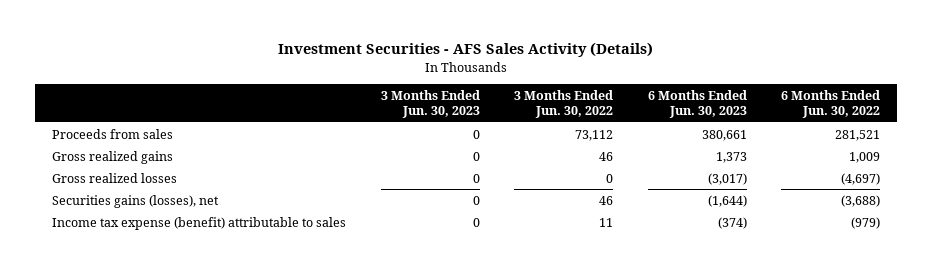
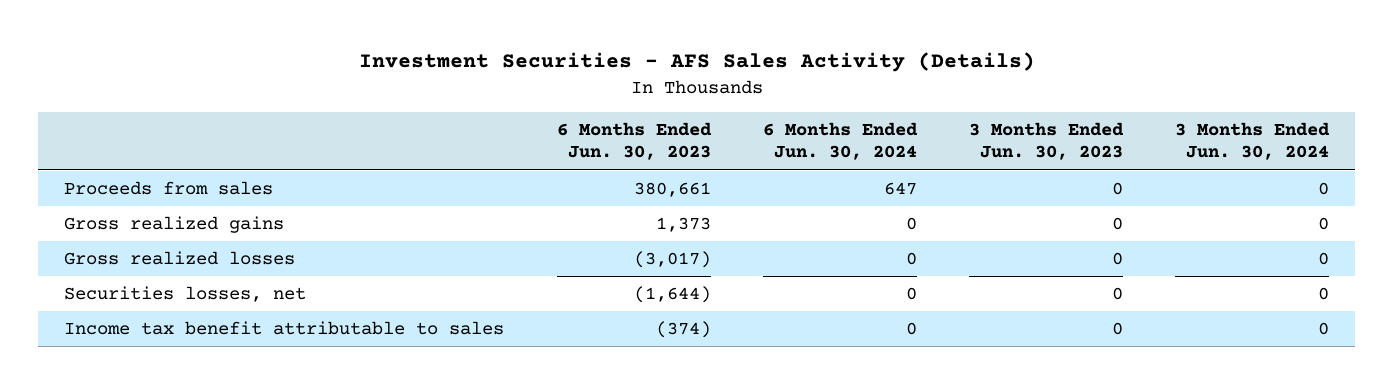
- | 3 Months Ended Jun. 30, 2023 | 3 Months Ended Jun. 30, 2022 | 6 Months Ended Jun. 30, 2023 | 6 Months Ended Jun. 30, 2022
+ | 6 Months Ended Jun. 30, 2023 | 6 Months Ended Jun. 30, 2024 | 3 Months Ended Jun. 30, 2023 | 3 Months Ended Jun. 30, 2024
- Securities gains (losses), net | 0 | 46 | (1,644) | (3,688)
- Income tax expense (benefit) attributable to sales | 0 | 11 | (374) | (979)
+ Securities losses, net | (1,644) | 0 | 0 | 0
+ Income tax benefit attributable to sales | (374) | 0 | 0 | 0

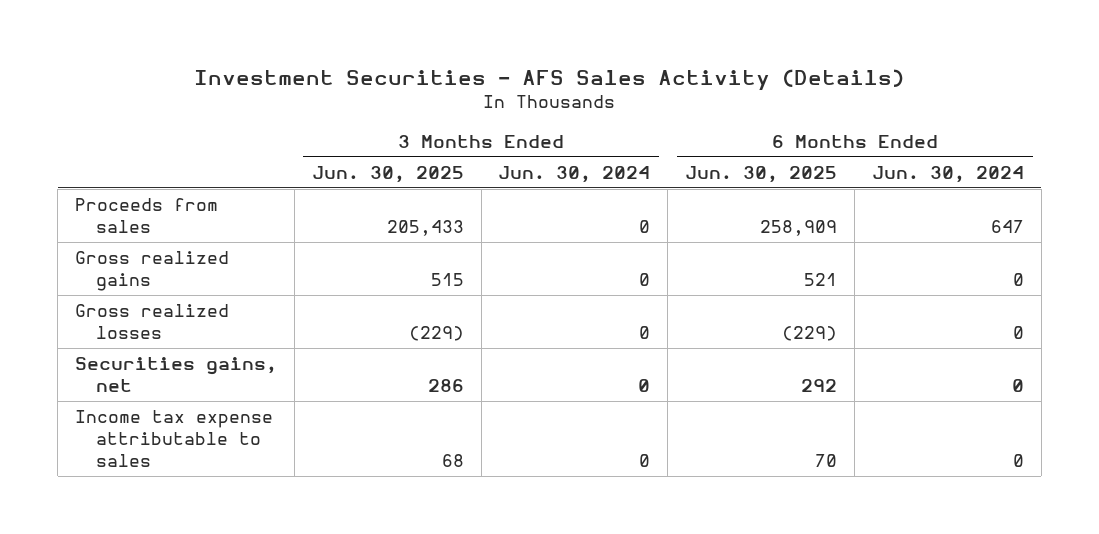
- | 6 Months Ended Jun. 30, 2023 | 6 Months Ended Jun. 30, 2024 | 3 Months Ended Jun. 30, 2023 | 3 Months Ended Jun. 30, 2024
+ | 3 Months Ended Jun. 30, 2025 | 3 Months Ended Jun. 30, 2024 | 6 Months Ended Jun. 30, 2025 | 6 Months Ended Jun. 30, 2024
- Securities losses, net | (1,644) | 0 | 0 | 0
- Income tax benefit attributable to sales | (374) | 0 | 0 | 0
+ Securities gains, net | 286 | 0 | 292 | 0
+ Income tax expense attributable to sales | 68 | 0 | 70 | 0

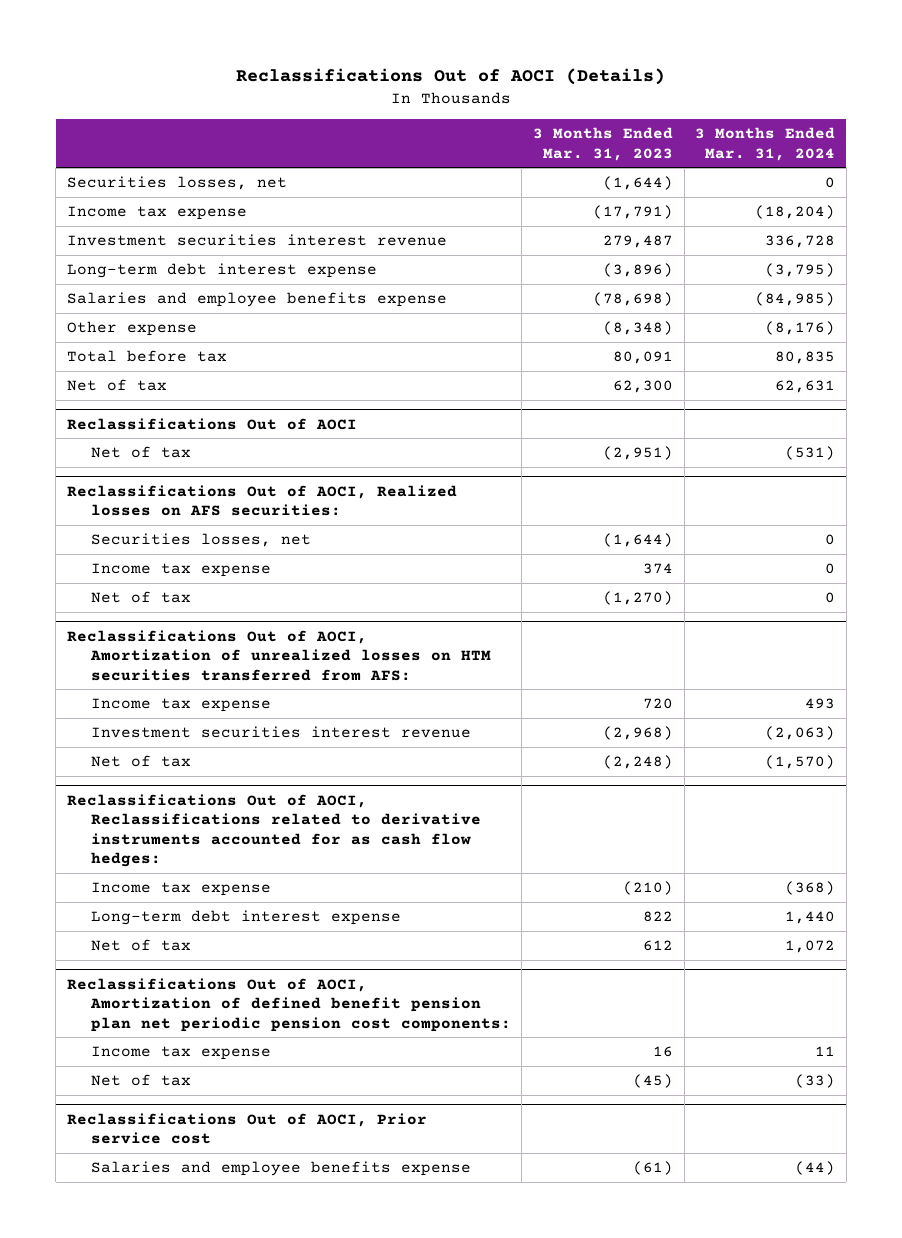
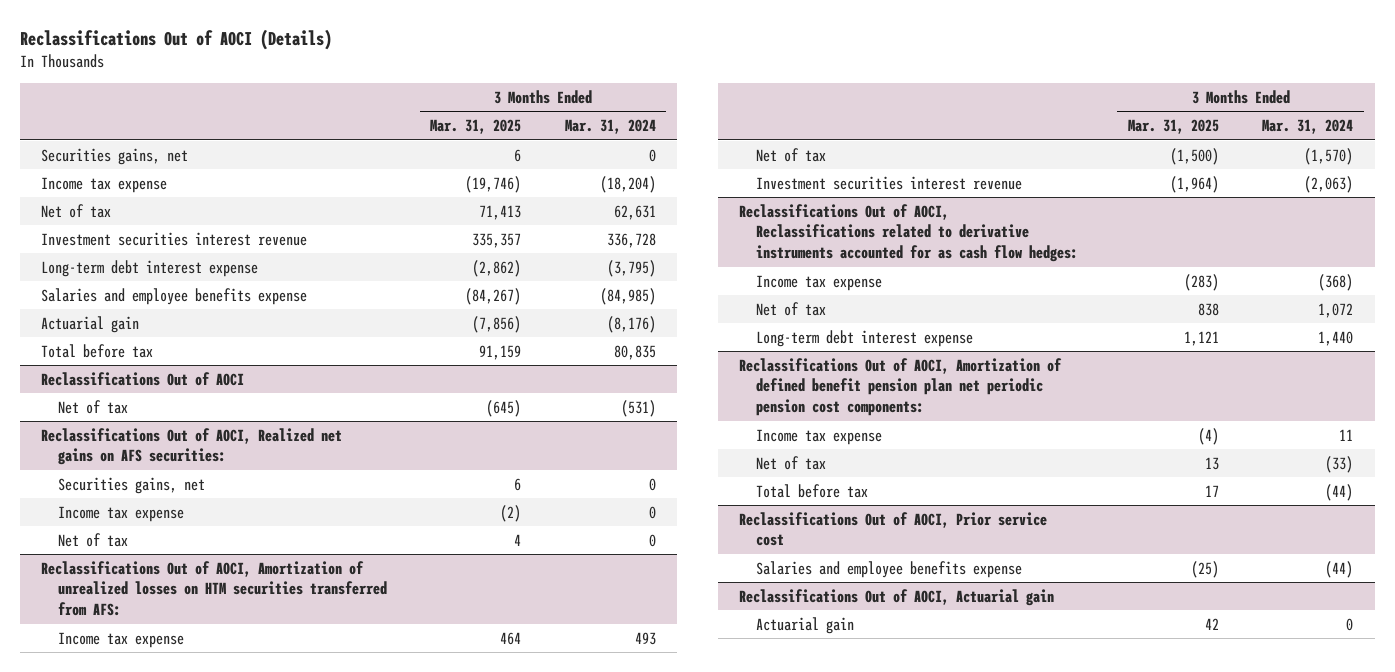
- | 3 Months Ended Mar. 31, 2023 | 3 Months Ended Mar. 31, 2024
+ | 3 Months Ended Mar. 31, 2025 | 3 Months Ended Mar. 31, 2024
- Securities losses, net | (1,644) | 0
+ Securities gains, net | 6 | 0
moved up: Net of tax | 71,413 | 62,631
- Other expense | (8,348) | (8,176)
+ Actuarial gain | (7,856) | (8,176)
- Reclassifications Out of AOCI, Realized losses on AFS securities:
- Securities losses, net | (1,644) | 0
+ Reclassifications Out of AOCI, Realized net gains on AFS securities:
+ Securities gains, net | 6 | 0
@ Reclassifications Out of AOCI, Amortization of unrealized losses on HTM securities transferred from AFS:
moved down: Investment securities interest revenue | (1,964) | (2,063)
@ Reclassifications Out of AOCI, Reclassifications related to derivative instruments accounted for as cash flow hedges:
moved down: Long-term debt interest expense | 1,121 | 1,440
@ Reclassifications Out of AOCI, Amortization of defined benefit pension plan net periodic pension cost components:
+ Total before tax | 17 | (44)
+ Reclassifications Out of AOCI, Actuarial gain
+ Actuarial gain | 42 | 0

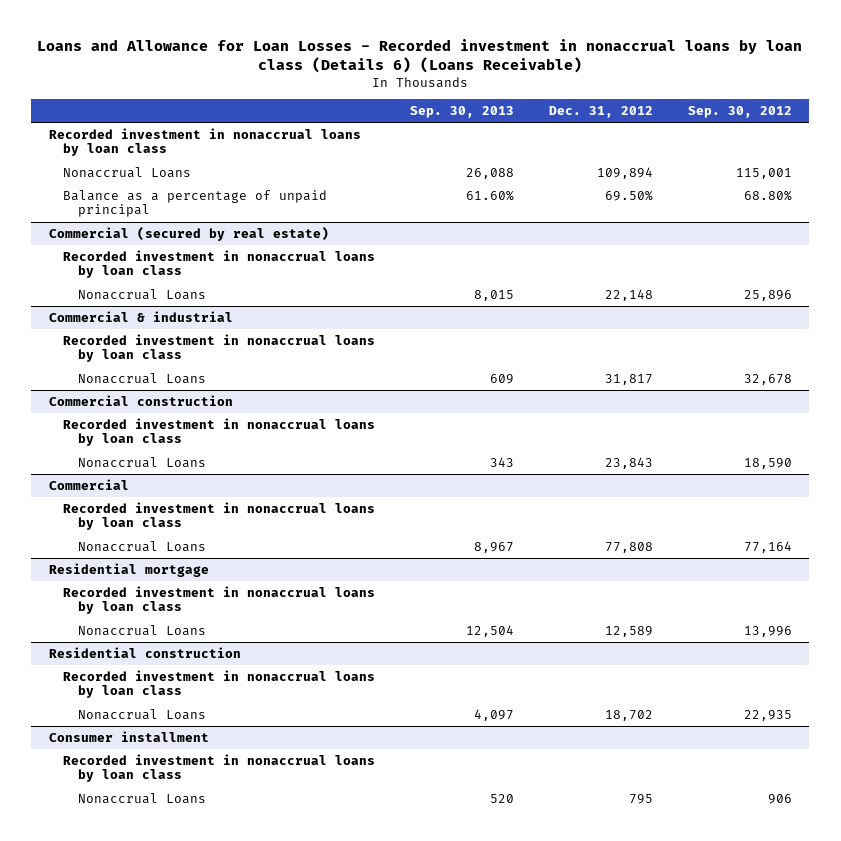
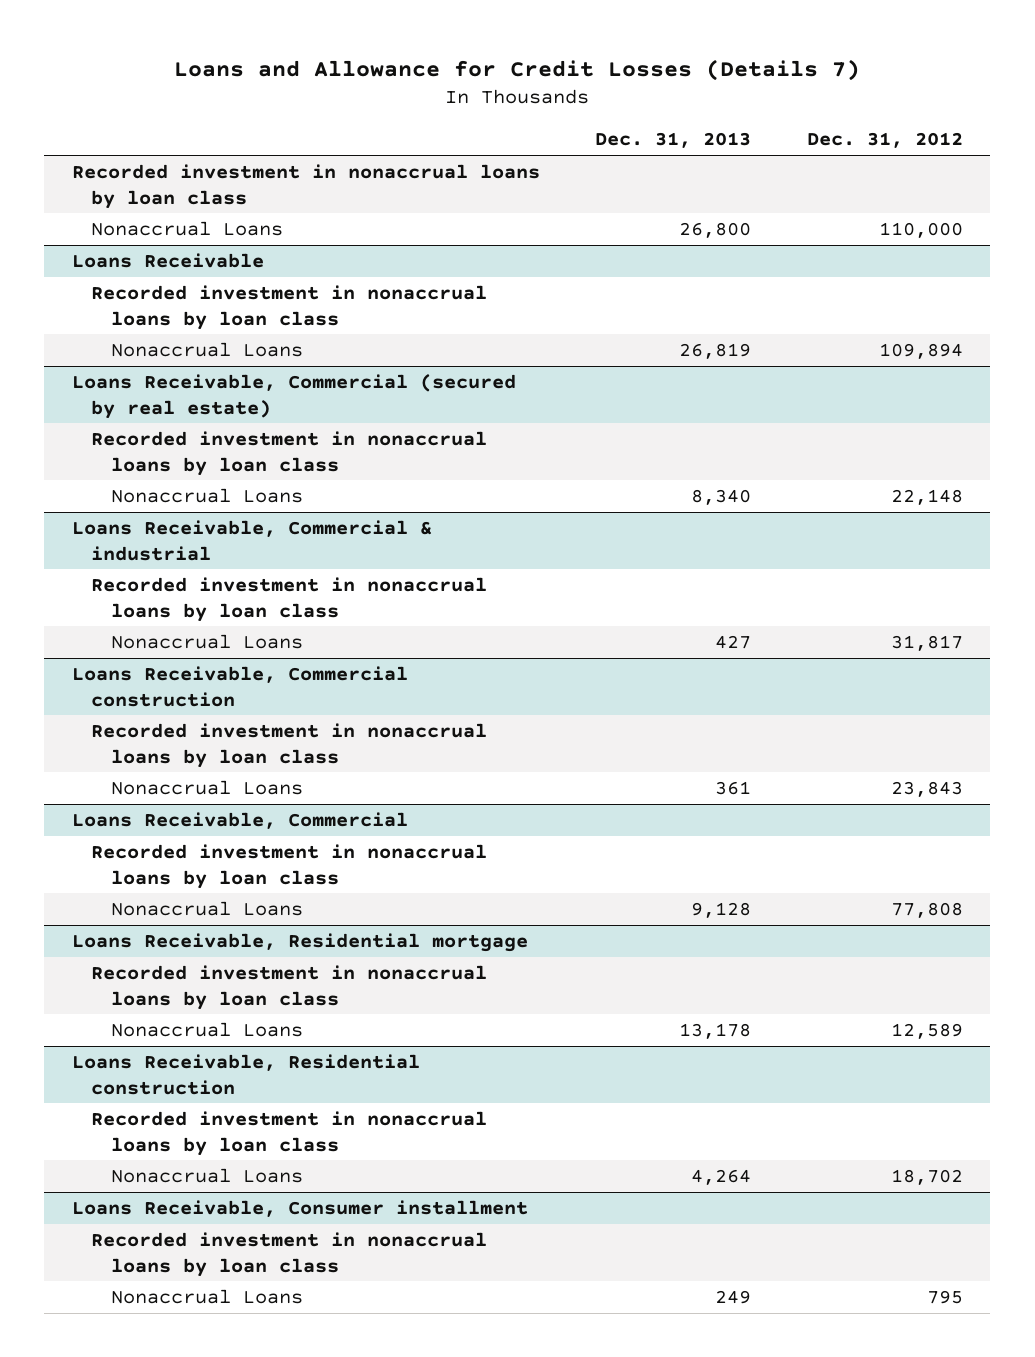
- Loans and Allowance for Loan Losses - Recorded investment in nonaccrual loans by loan class (Details 6) (Loans Receivable)
+ Loans and Allowance for Credit Losses (Details 7)
- | Sep. 30, 2013 | Dec. 31, 2012 | Sep. 30, 2012
+ | Dec. 31, 2013 | Dec. 31, 2012
+ Nonaccrual Loans | 26,800 | 110,000
+ Loans Receivable
+ Recorded investment in nonaccrual loans by loan class
- Balance as a percentage of unpaid principal | 61.60% | 69.50% | 68.80%
- Commercial (secured by real estate)
+ Loans Receivable, Commercial (secured by real estate)
- Commercial & industrial
+ Loans Receivable, Commercial & industrial
- Commercial construction
+ Loans Receivable, Commercial construction
- Commercial
+ Loans Receivable, Commercial
- Residential mortgage
+ Loans Receivable, Residential mortgage
- Residential construction
+ Loans Receivable, Residential construction
- Consumer installment
+ Loans Receivable, Consumer installment

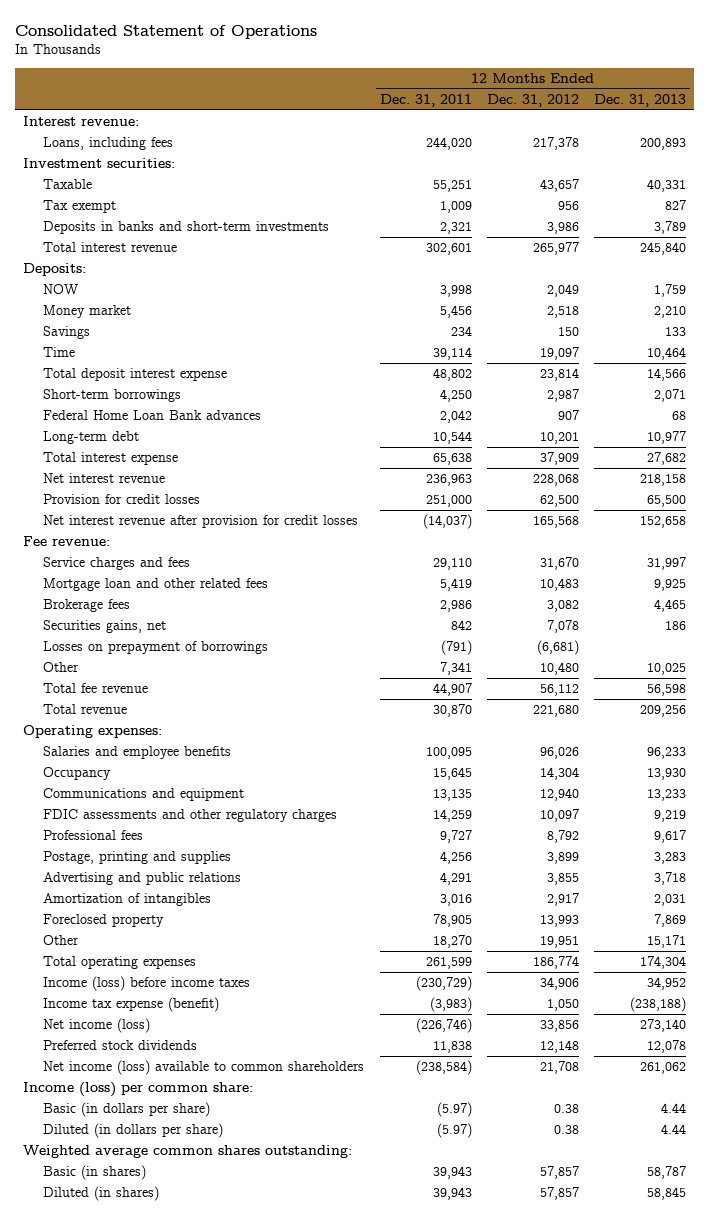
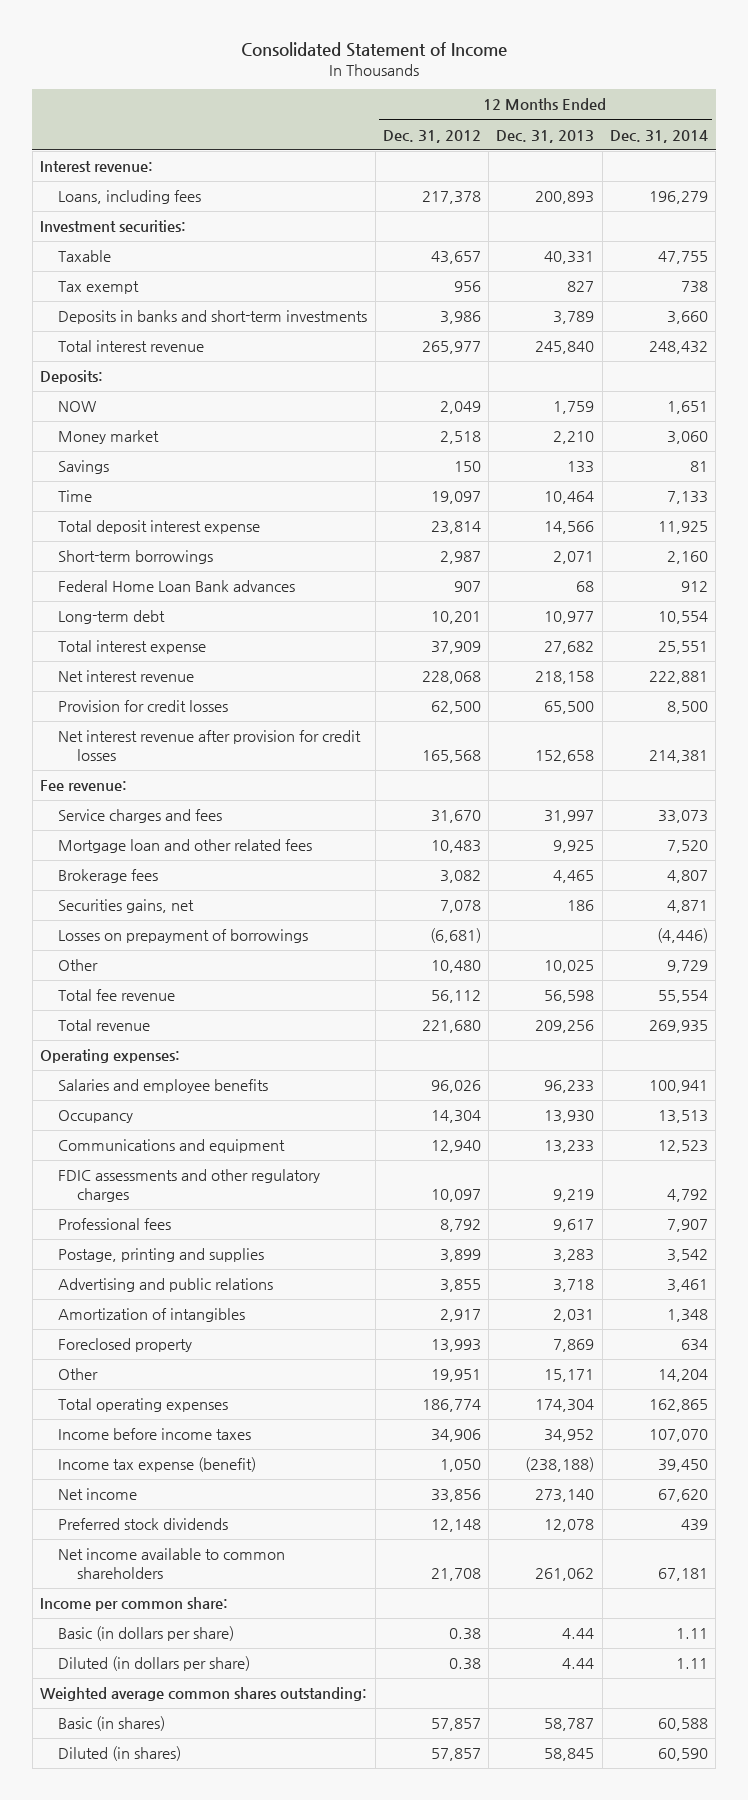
- Consolidated Statement of Operations
+ Consolidated Statement of Income
- | 12 Months Ended Dec. 31, 2011 | 12 Months Ended Dec. 31, 2012 | 12 Months Ended Dec. 31, 2013
+ | 12 Months Ended Dec. 31, 2012 | 12 Months Ended Dec. 31, 2013 | 12 Months Ended Dec. 31, 2014
- Income (loss) before income taxes | (230,729) | 34,906 | 34,952
+ Income before income taxes | 34,906 | 34,952 | 107,070
- Net income (loss) | (226,746) | 33,856 | 273,140
+ Net income | 33,856 | 273,140 | 67,620
- Net income (loss) available to common shareholders | (238,584) | 21,708 | 261,062
- Income (loss) per common share:
+ Net income available to common shareholders | 21,708 | 261,062 | 67,181
+ Income per common share:

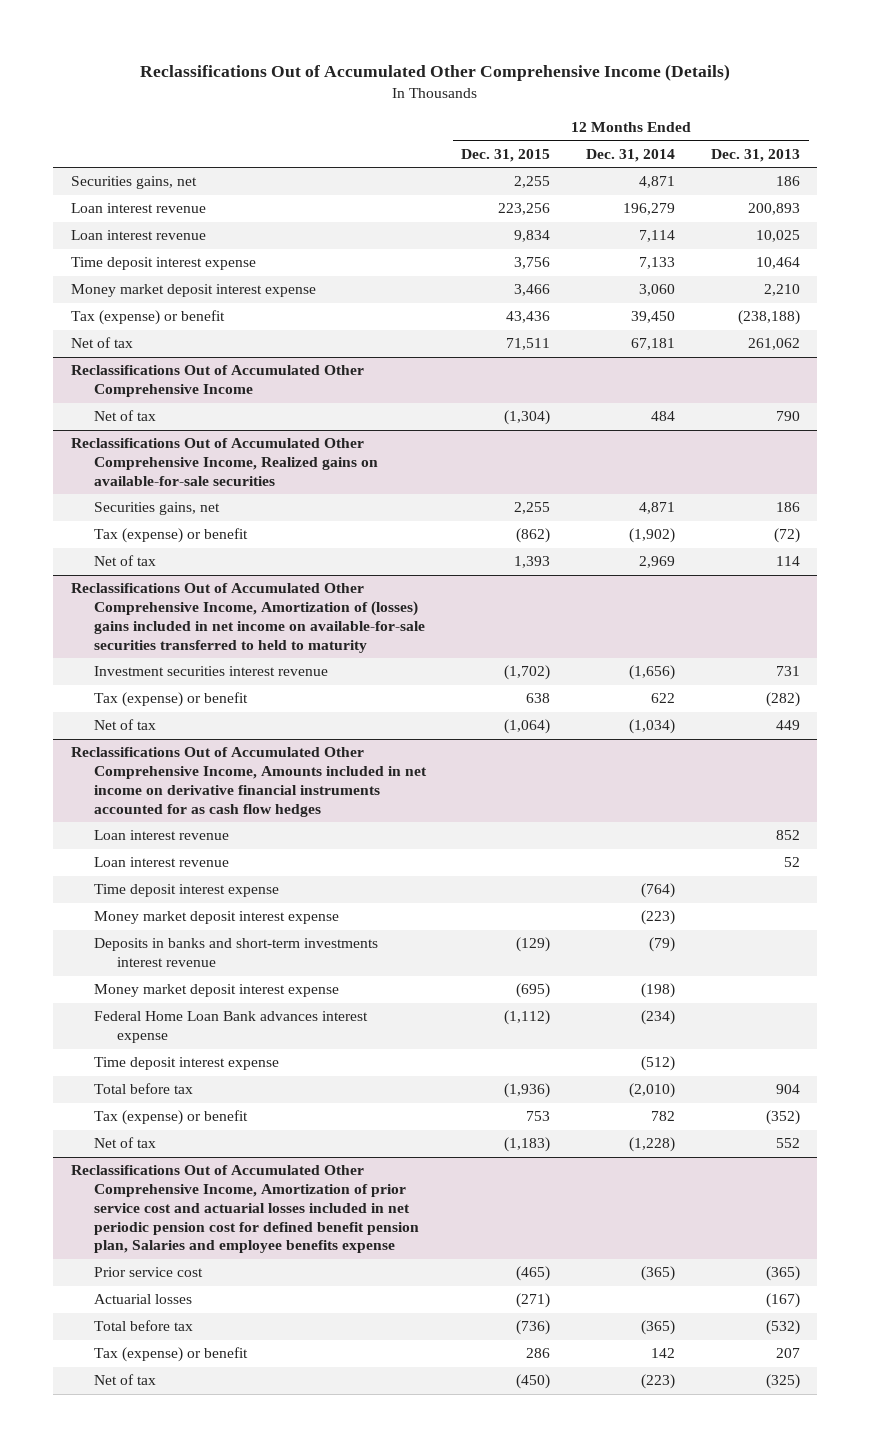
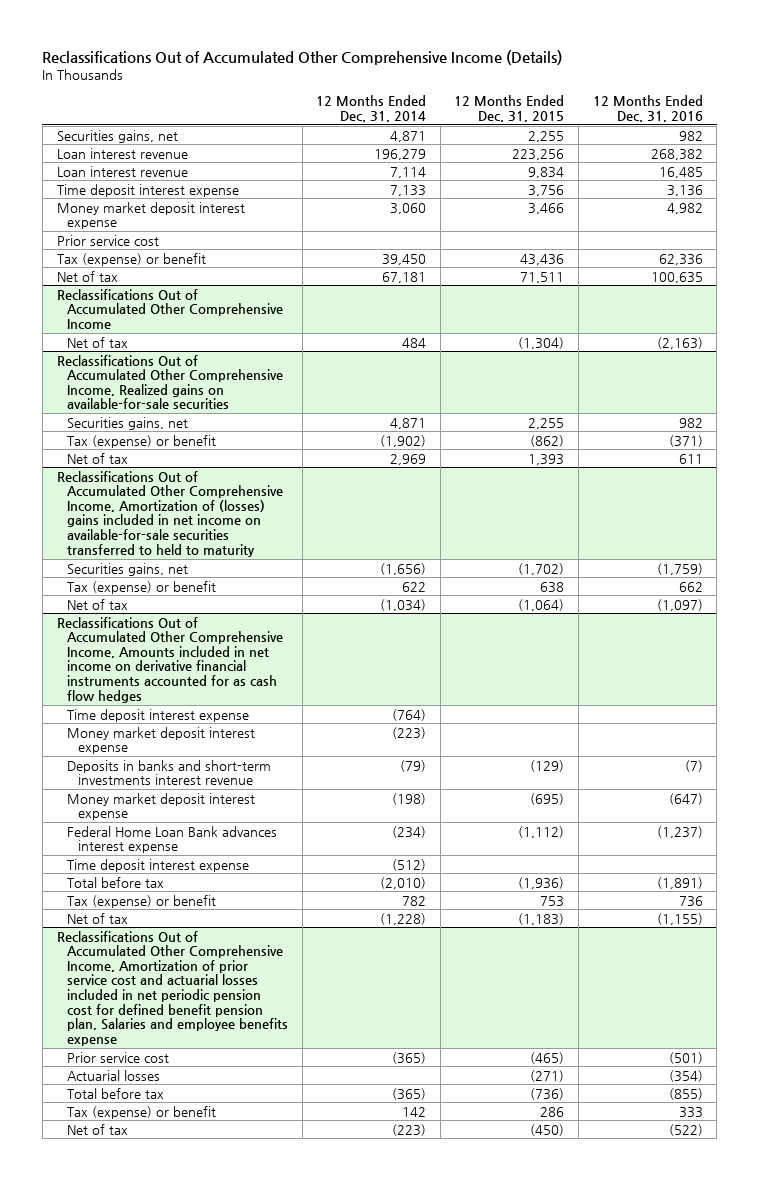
- | 12 Months Ended Dec. 31, 2015 | 12 Months Ended Dec. 31, 2014 | 12 Months Ended Dec. 31, 2013
+ | 12 Months Ended Dec. 31, 2014 | 12 Months Ended Dec. 31, 2015 | 12 Months Ended Dec. 31, 2016
+ Prior service cost
@ Reclassifications Out of Accumulated Other Comprehensive Income, Amortization of (losses) gains included in net income on available-for-sale securities transferred to held to maturity
- Investment securities interest revenue | (1,702) | (1,656) | 731
+ Securities gains, net | (1,656) | (1,702) | (1,759)
@ Reclassifications Out of Accumulated Other Comprehensive Income, Amounts included in net income on derivative financial instruments accounted for as cash flow hedges
- Loan interest revenue | | | 852
- Loan interest revenue | | | 52

